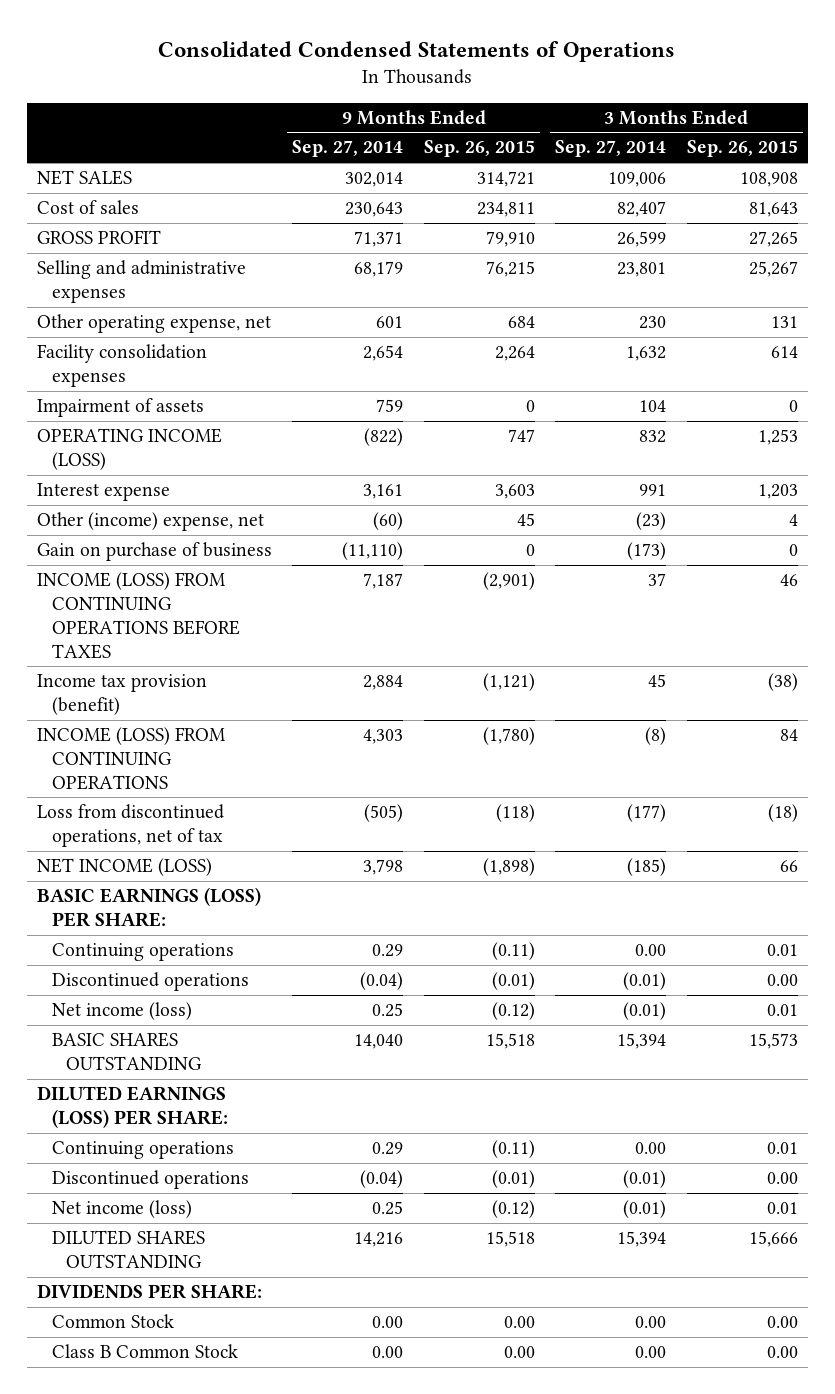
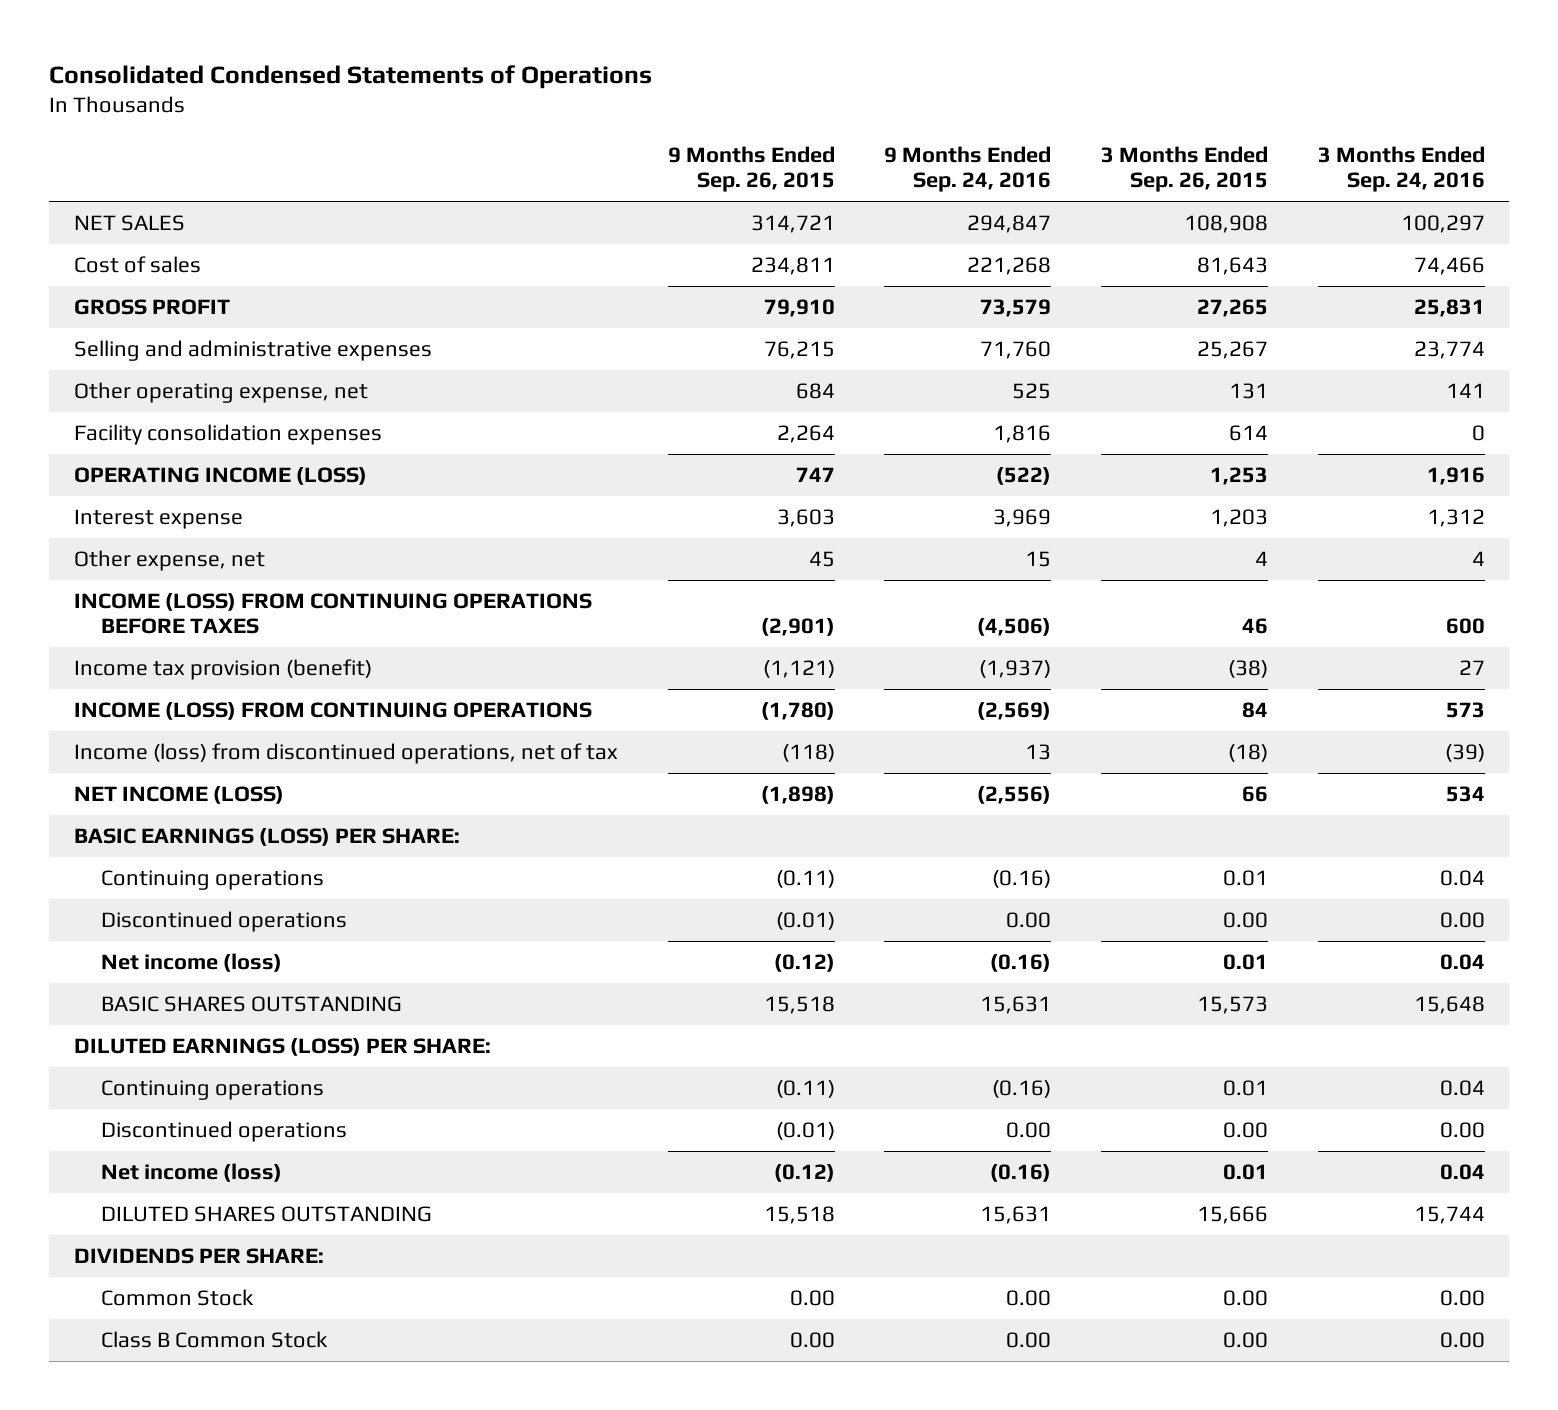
- | 9 Months Ended Sep. 27, 2014 | 9 Months Ended Sep. 26, 2015 | 3 Months Ended Sep. 27, 2014 | 3 Months Ended Sep. 26, 2015
+ | 9 Months Ended Sep. 26, 2015 | 9 Months Ended Sep. 24, 2016 | 3 Months Ended Sep. 26, 2015 | 3 Months Ended Sep. 24, 2016
- Impairment of assets | 759 | 0 | 104 | 0
- Other (income) expense, net | (60) | 45 | (23) | 4
- Gain on purchase of business | (11,110) | 0 | (173) | 0
+ Other expense, net | 45 | 15 | 4 | 4
- Loss from discontinued operations, net of tax | (505) | (118) | (177) | (18)
+ Income (loss) from discontinued operations, net of tax | (118) | 13 | (18) | (39)

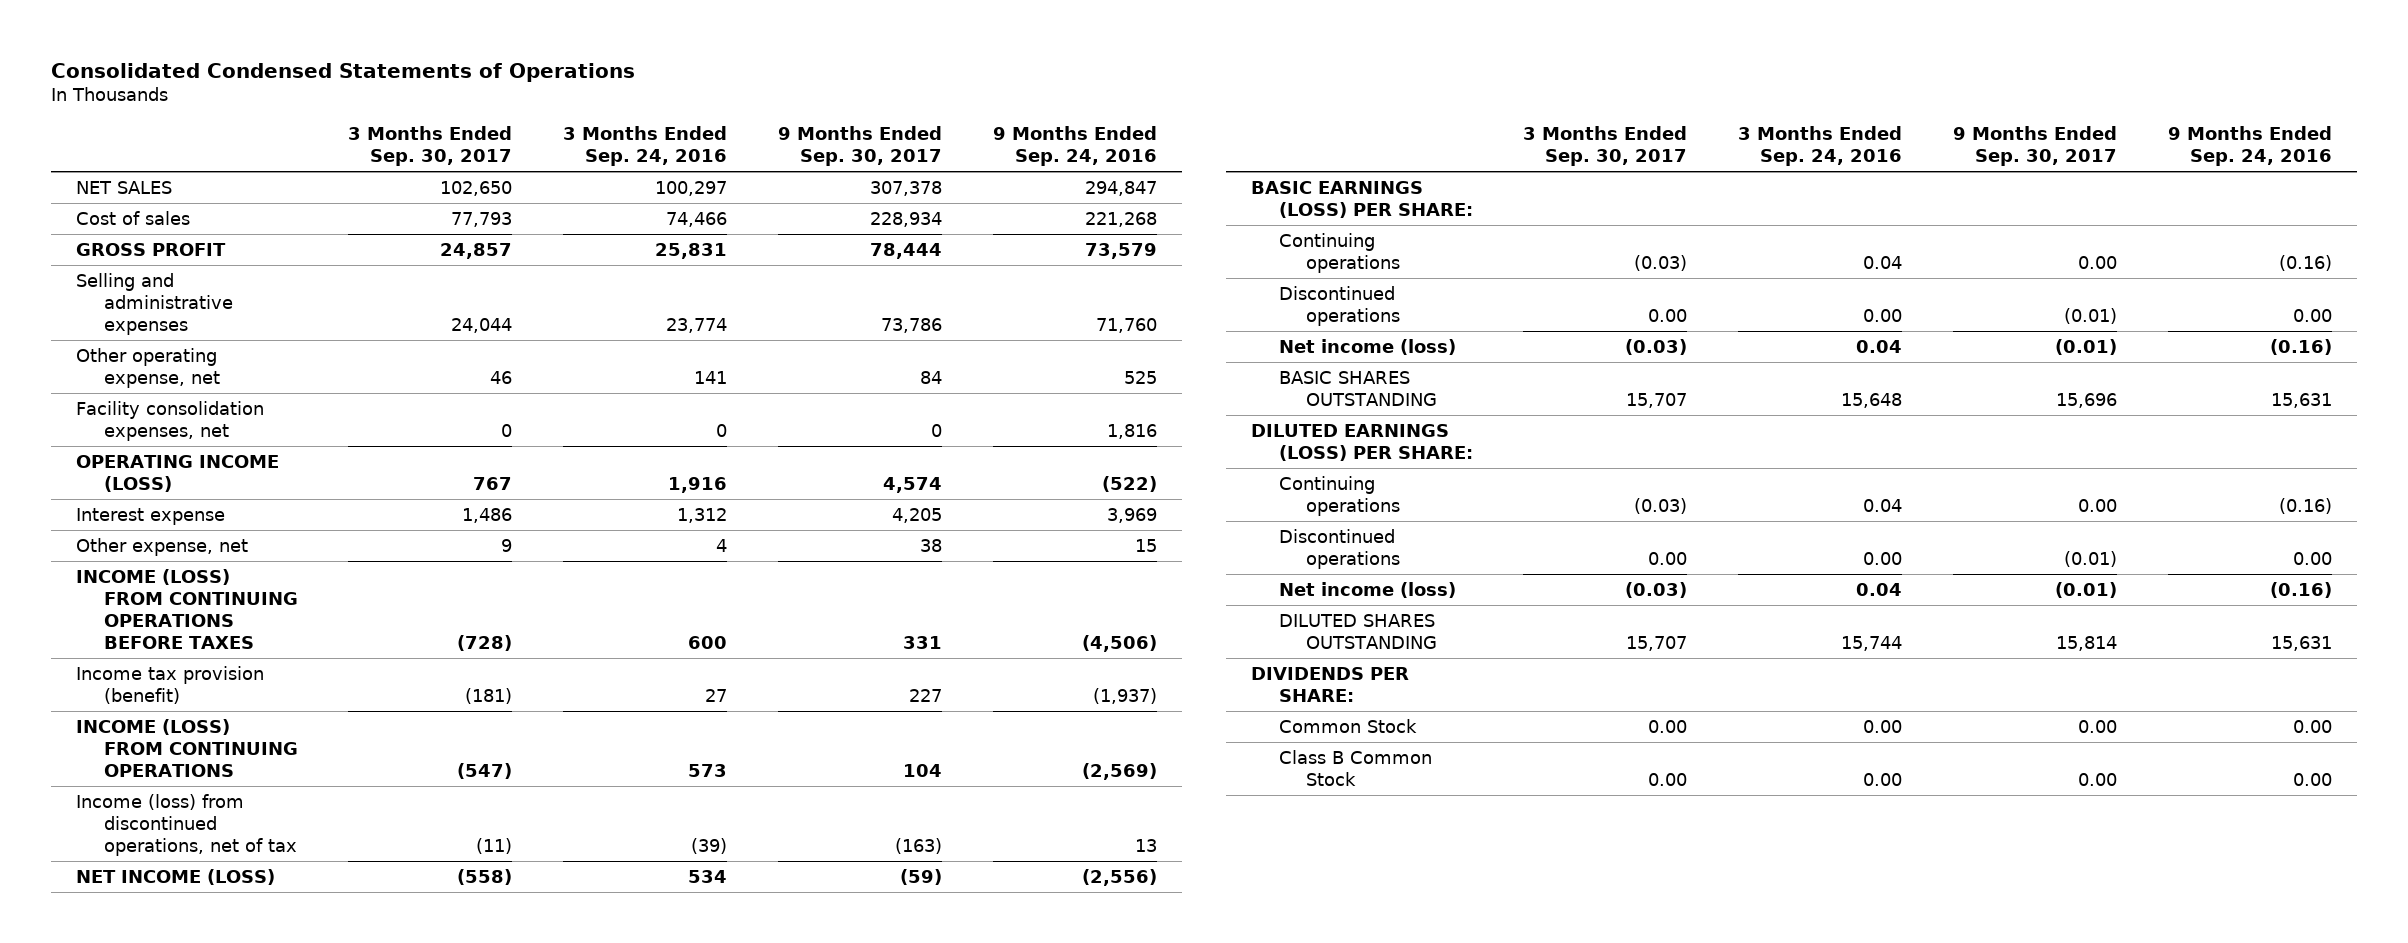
- | 9 Months Ended Sep. 26, 2015 | 9 Months Ended Sep. 24, 2016 | 3 Months Ended Sep. 26, 2015 | 3 Months Ended Sep. 24, 2016
+ | 3 Months Ended Sep. 30, 2017 | 3 Months Ended Sep. 24, 2016 | 9 Months Ended Sep. 30, 2017 | 9 Months Ended Sep. 24, 2016
- Facility consolidation expenses | 2,264 | 1,816 | 614 | 0
+ Facility consolidation expenses, net | 0 | 0 | 0 | 1,816

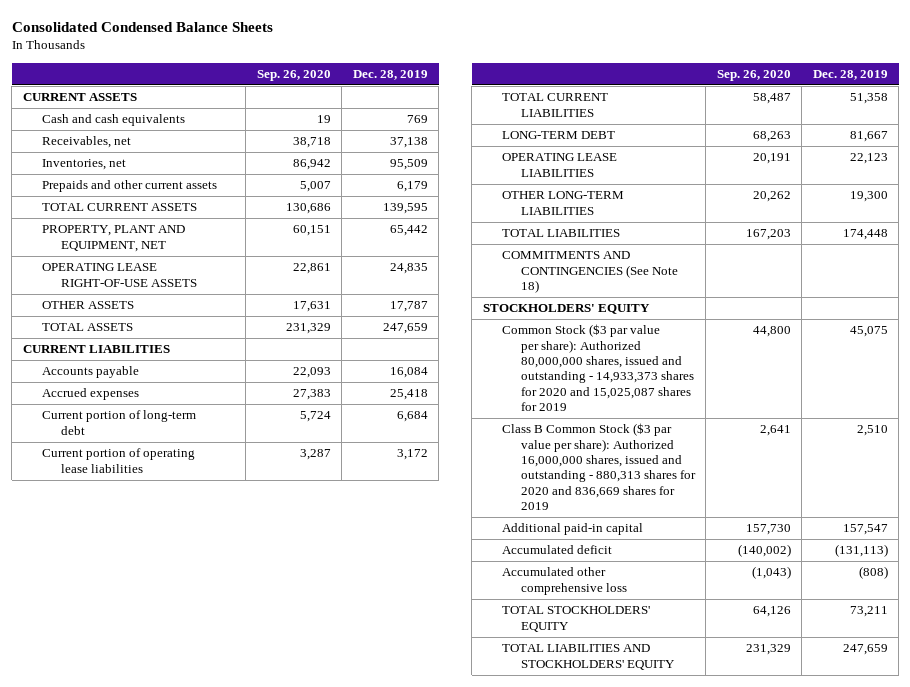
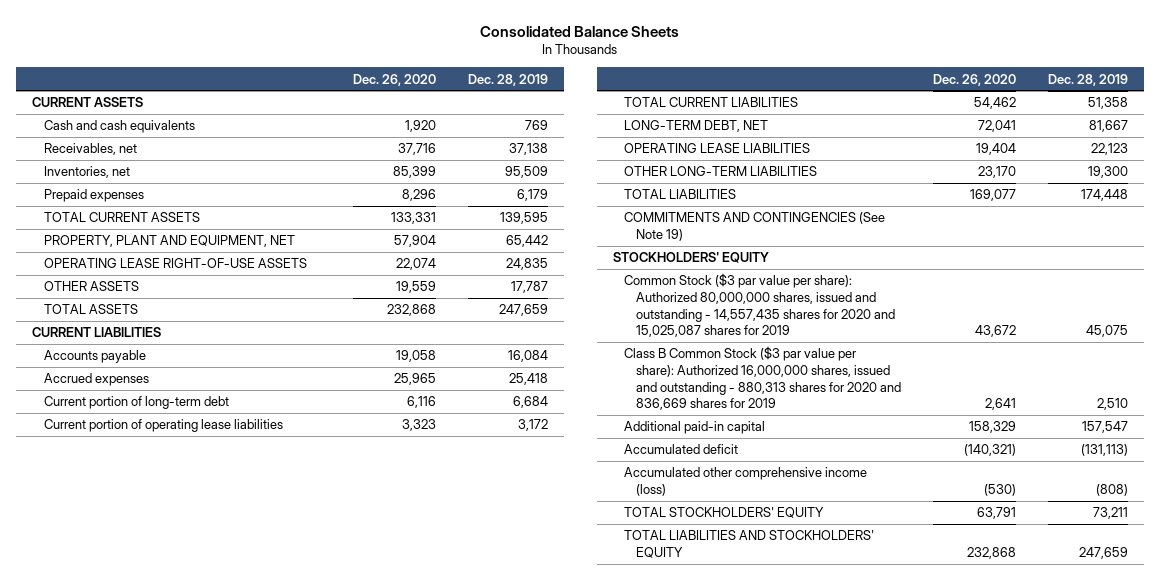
- Consolidated Condensed Balance Sheets
+ Consolidated Balance Sheets
- | Sep. 26, 2020 | Dec. 28, 2019
+ | Dec. 26, 2020 | Dec. 28, 2019
- Prepaids and other current assets | 5,007 | 6,179
+ Prepaid expenses | 8,296 | 6,179
- LONG-TERM DEBT | 68,263 | 81,667
+ LONG-TERM DEBT, NET | 72,041 | 81,667
- COMMITMENTS AND CONTINGENCIES (See Note 18)
+ COMMITMENTS AND CONTINGENCIES (See Note 19)
- Common Stock ($3 par value per share): Authorized 80,000,000 shares, issued and outstanding - 14,933,373 shares for 2020 and 15,025,087 shares for 2019 | 44,800 | 45,075
+ Common Stock ($3 par value per share): Authorized 80,000,000 shares, issued and outstanding - 14,557,435 shares for 2020 and 15,025,087 shares for 2019 | 43,672 | 45,075
- Accumulated other comprehensive loss | (1,043) | (808)
+ Accumulated other comprehensive income (loss) | (530) | (808)

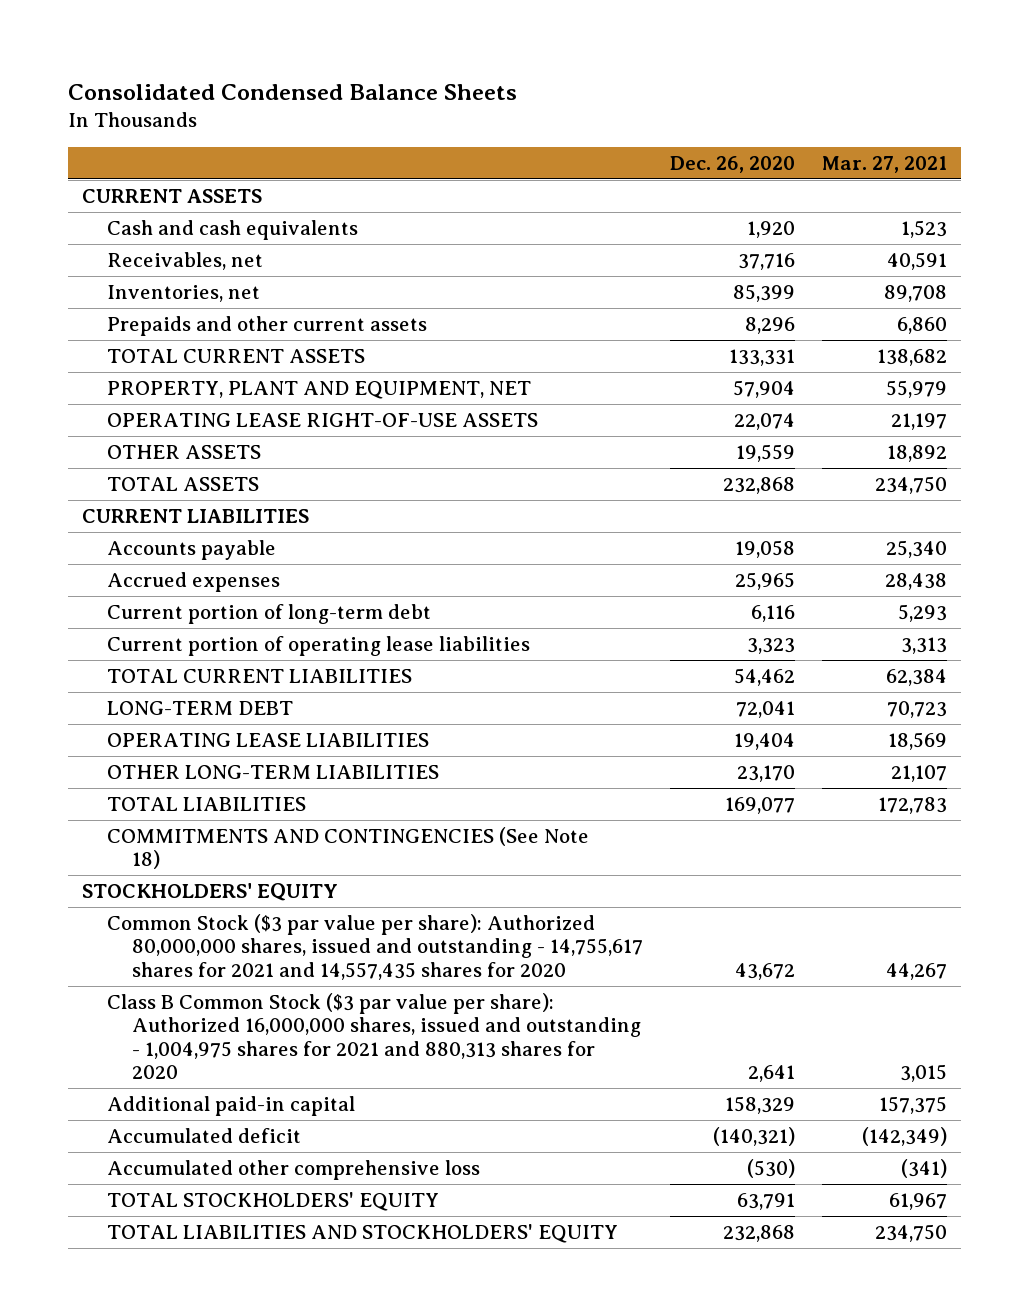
- Consolidated Balance Sheets
+ Consolidated Condensed Balance Sheets
- | Dec. 26, 2020 | Dec. 28, 2019
+ | Dec. 26, 2020 | Mar. 27, 2021
- Prepaid expenses | 8,296 | 6,179
+ Prepaids and other current assets | 8,296 | 6,860
- LONG-TERM DEBT, NET | 72,041 | 81,667
+ LONG-TERM DEBT | 72,041 | 70,723
- COMMITMENTS AND CONTINGENCIES (See Note 19)
+ COMMITMENTS AND CONTINGENCIES (See Note 18)
- Common Stock ($3 par value per share): Authorized 80,000,000 shares, issued and outstanding - 14,557,435 shares for 2020 and 15,025,087 shares for 2019 | 43,672 | 45,075
- Class B Common Stock ($3 par value per share): Authorized 16,000,000 shares, issued and outstanding - 880,313 shares for 2020 and 836,669 shares for 2019 | 2,641 | 2,510
+ Common Stock ($3 par value per share): Authorized 80,000,000 shares, issued and outstanding - 14,755,617 shares for 2021 and 14,557,435 shares for 2020 | 43,672 | 44,267
+ Class B Common Stock ($3 par value per share): Authorized 16,000,000 shares, issued and outstanding - 1,004,975 shares for 2021 and 880,313 shares for 2020 | 2,641 | 3,015
- Accumulated other comprehensive income (loss) | (530) | (808)
+ Accumulated other comprehensive loss | (530) | (341)

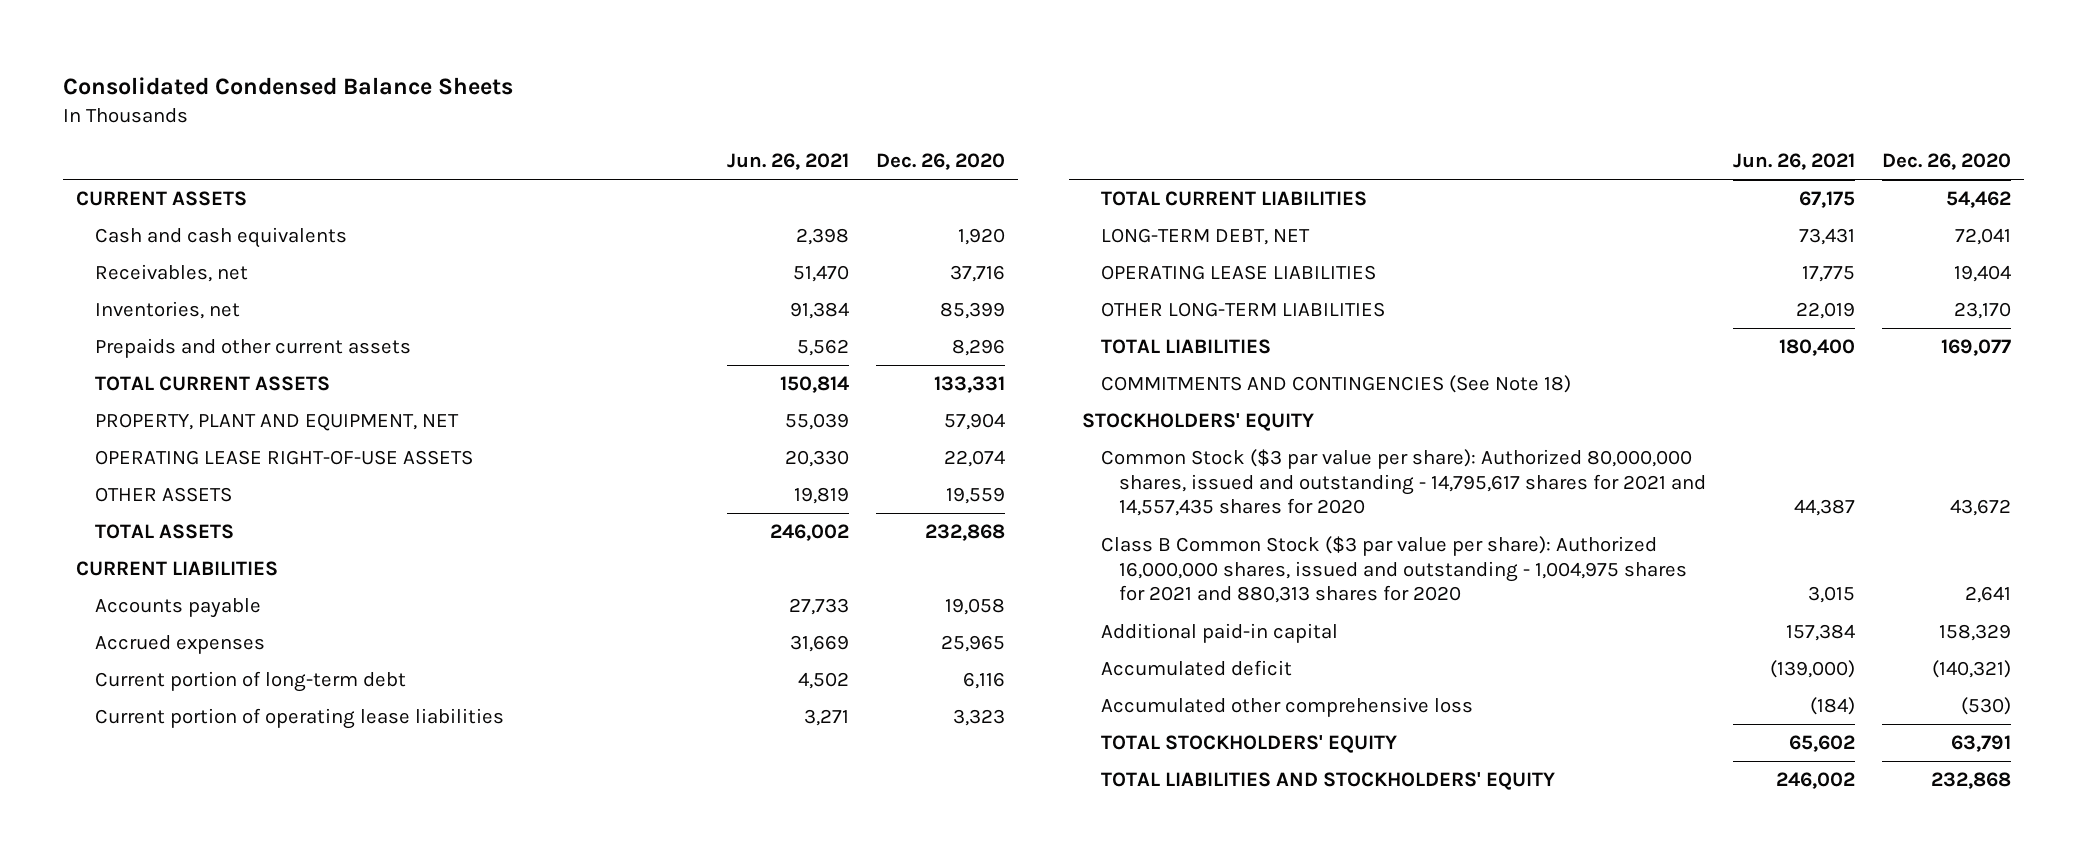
- | Dec. 26, 2020 | Mar. 27, 2021
+ | Jun. 26, 2021 | Dec. 26, 2020
- LONG-TERM DEBT | 72,041 | 70,723
+ LONG-TERM DEBT, NET | 73,431 | 72,041
- Common Stock ($3 par value per share): Authorized 80,000,000 shares, issued and outstanding - 14,755,617 shares for 2021 and 14,557,435 shares for 2020 | 43,672 | 44,267
+ Common Stock ($3 par value per share): Authorized 80,000,000 shares, issued and outstanding - 14,795,617 shares for 2021 and 14,557,435 shares for 2020 | 44,387 | 43,672

